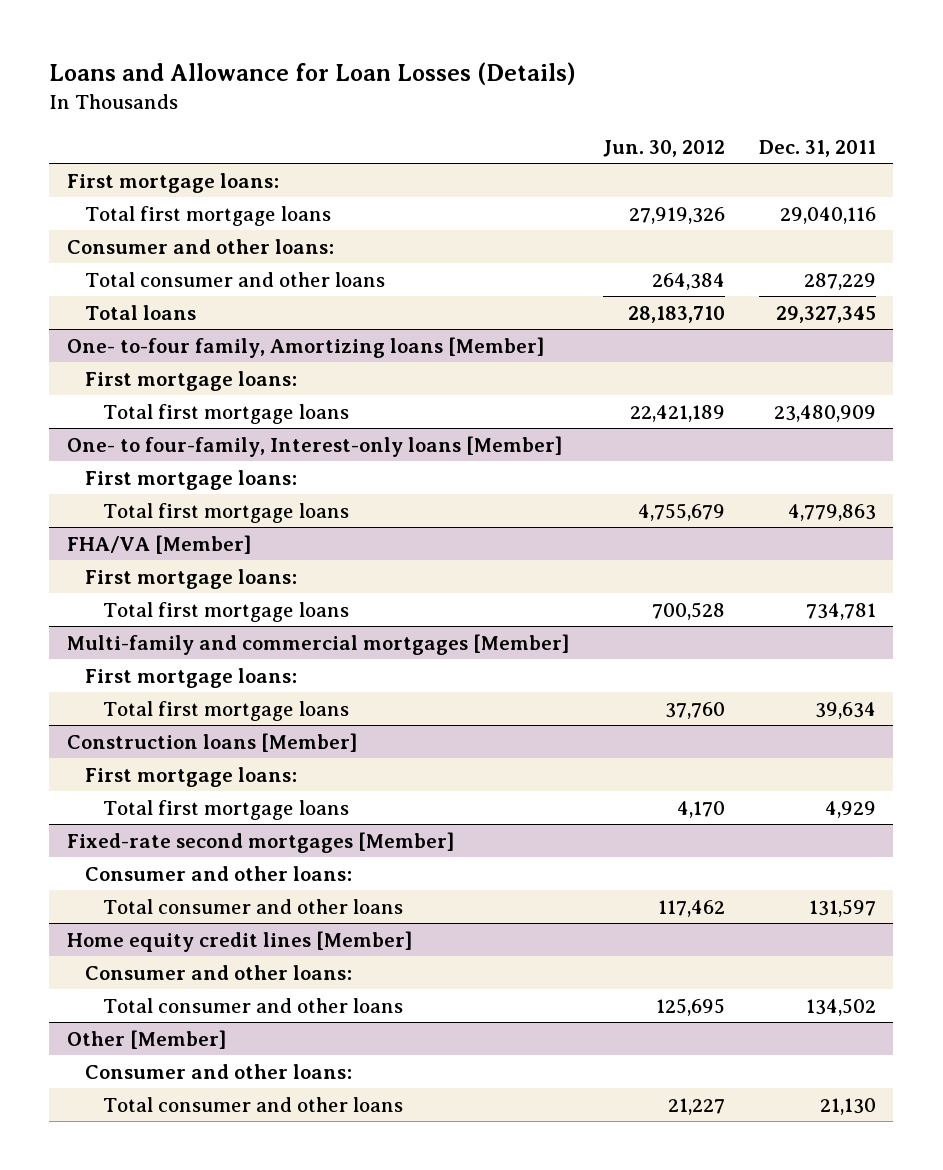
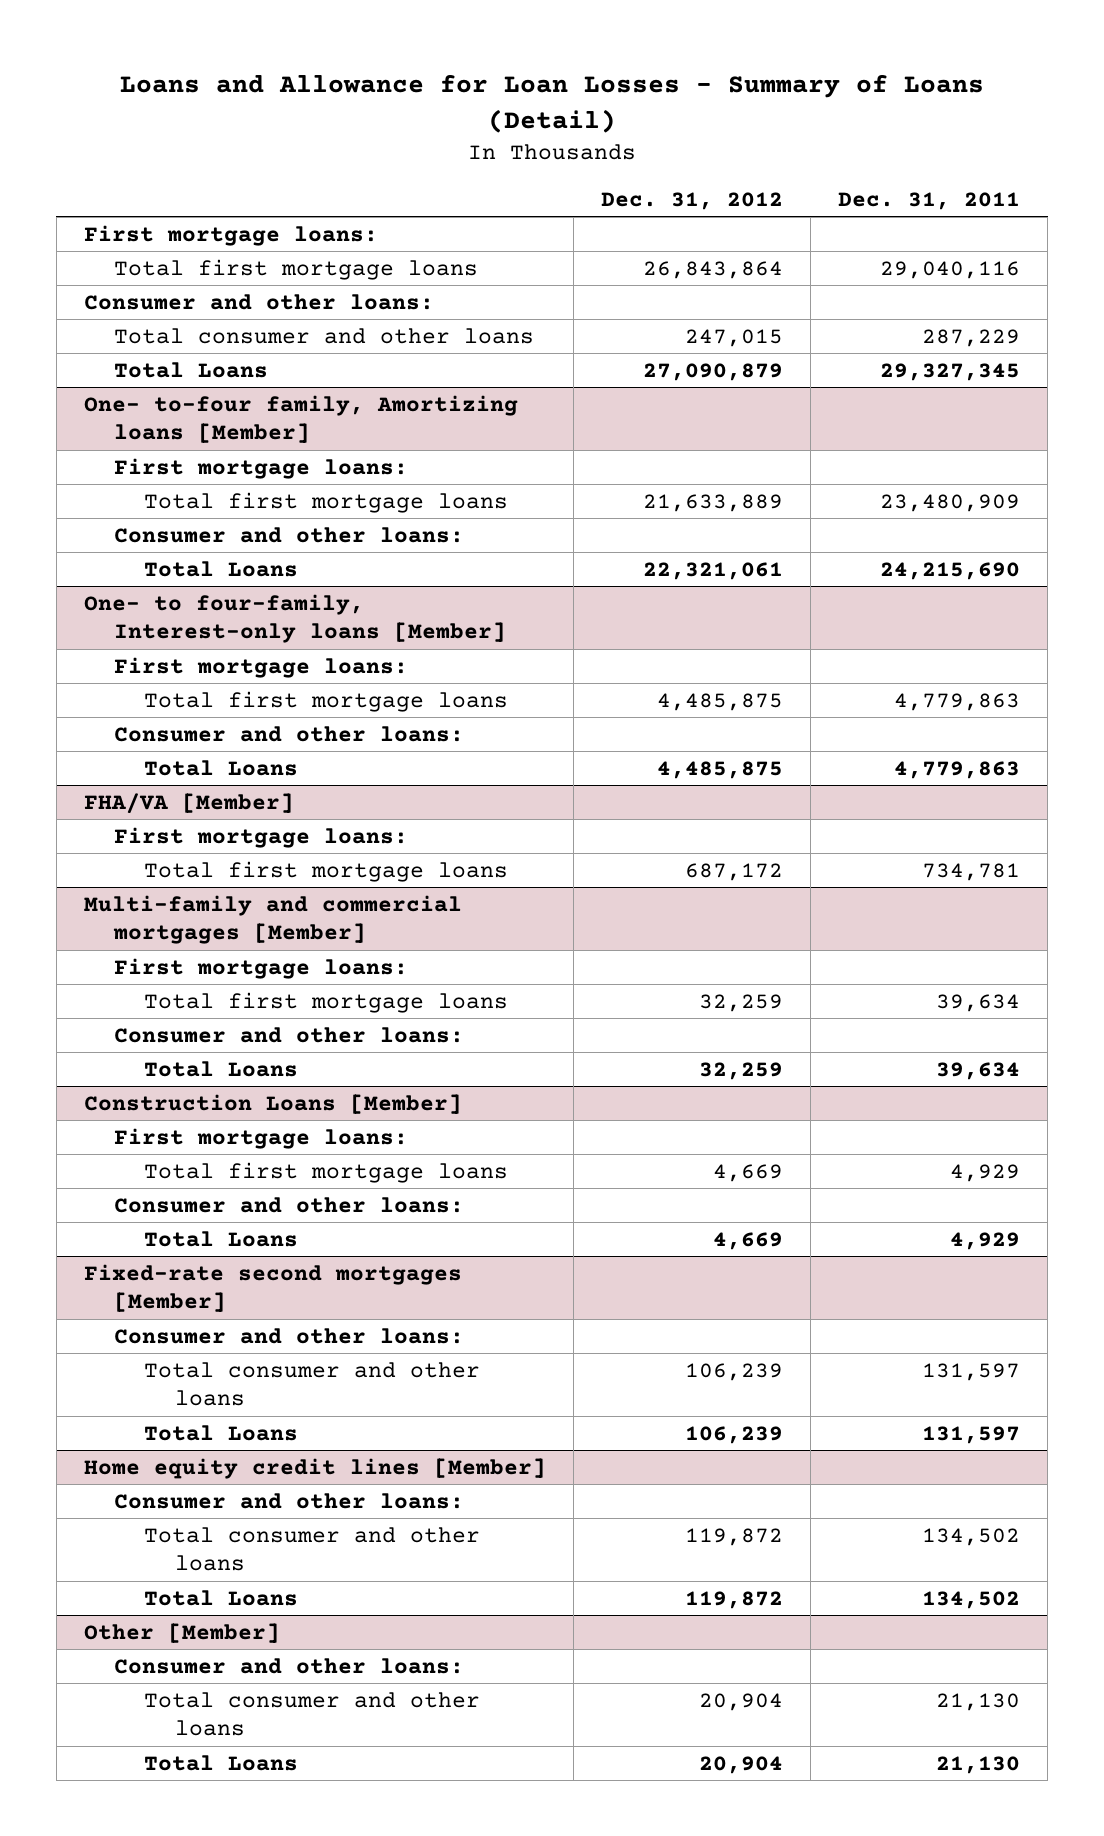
- Loans and Allowance for Loan Losses (Details)
+ Loans and Allowance for Loan Losses - Summary of Loans (Detail)
- | Jun. 30, 2012 | Dec. 31, 2011
+ | Dec. 31, 2012 | Dec. 31, 2011
- Total loans | 28,183,710 | 29,327,345
+ Total Loans | 27,090,879 | 29,327,345
@ One- to-four family, Amortizing loans [Member]
+ Consumer and other loans:
+ Total Loans | 22,321,061 | 24,215,690
@ One- to four-family, Interest-only loans [Member]
+ Consumer and other loans:
+ Total Loans | 4,485,875 | 4,779,863
- Construction loans [Member]
@ Multi-family and commercial mortgages [Member]
+ Consumer and other loans:
+ Total Loans | 32,259 | 39,634
+ Construction Loans [Member]
+ Consumer and other loans:
+ Total Loans | 4,669 | 4,929
@ Fixed-rate second mortgages [Member]
+ Total Loans | 106,239 | 131,597
@ Home equity credit lines [Member]
+ Total Loans | 119,872 | 134,502
@ Other [Member]
+ Total Loans | 20,904 | 21,130

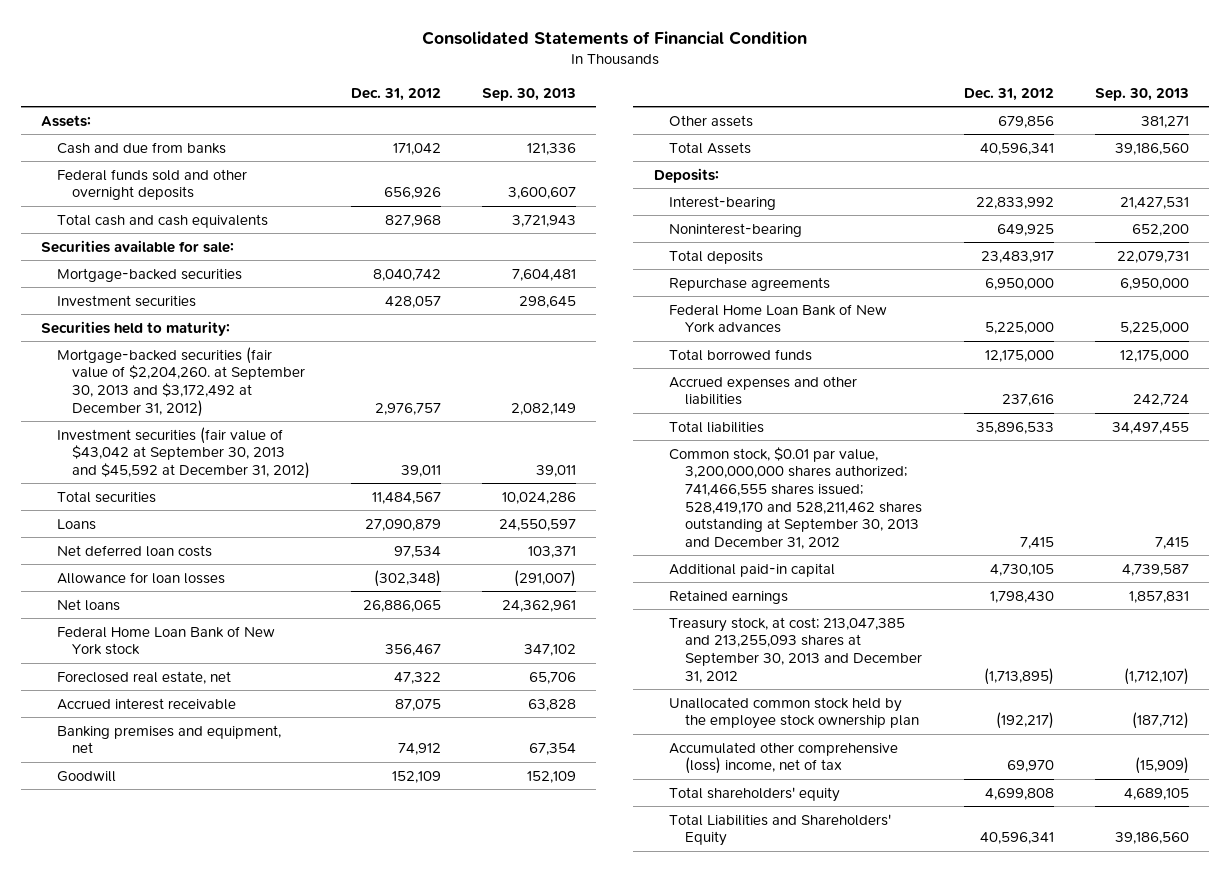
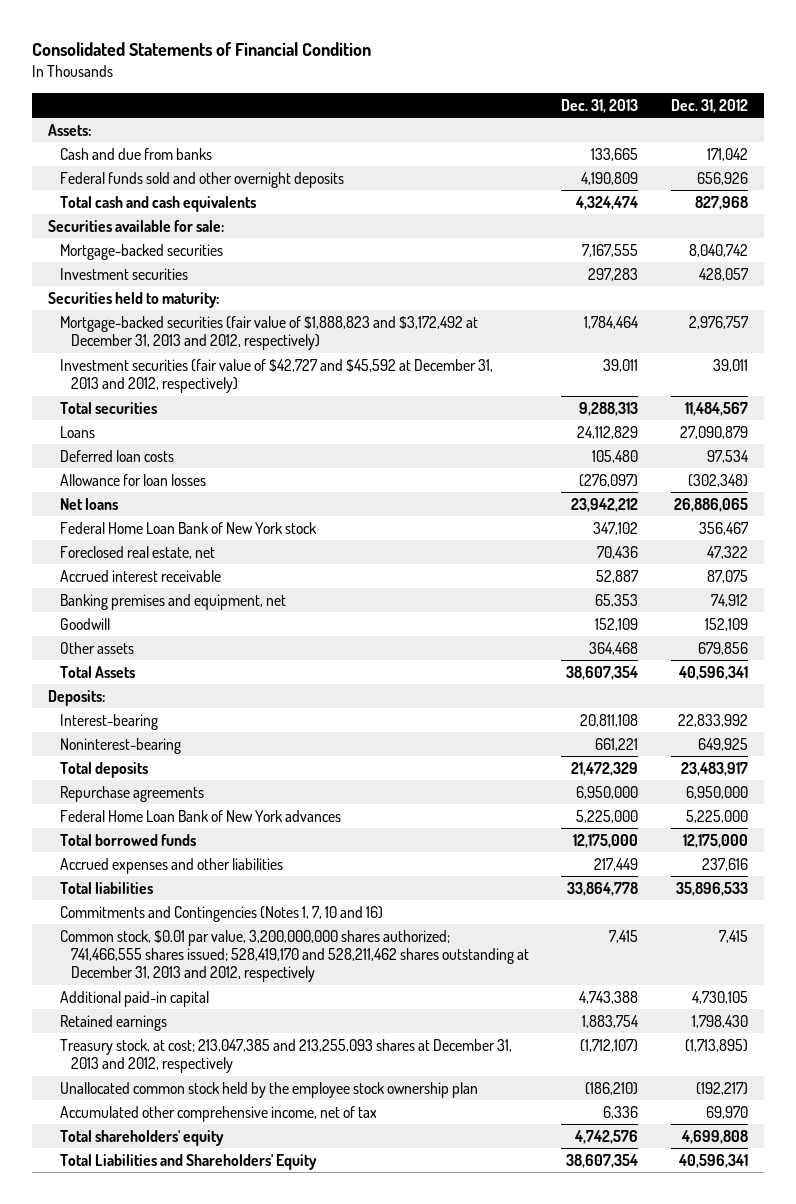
- | Dec. 31, 2012 | Sep. 30, 2013
+ | Dec. 31, 2013 | Dec. 31, 2012
- Mortgage-backed securities (fair value of $2,204,260. at September 30, 2013 and $3,172,492 at December 31, 2012) | 2,976,757 | 2,082,149
- Investment securities (fair value of $43,042 at September 30, 2013 and $45,592 at December 31, 2012) | 39,011 | 39,011
+ Mortgage-backed securities (fair value of $1,888,823 and $3,172,492 at December 31, 2013 and 2012, respectively) | 1,784,464 | 2,976,757
+ Investment securities (fair value of $42,727 and $45,592 at December 31, 2013 and 2012, respectively) | 39,011 | 39,011
- Net deferred loan costs | 97,534 | 103,371
+ Deferred loan costs | 105,480 | 97,534
- Common stock, $0.01 par value, 3,200,000,000 shares authorized; 741,466,555 shares issued; 528,419,170 and 528,211,462 shares outstanding at September 30, 2013 and December 31, 2012 | 7,415 | 7,415
+ Commitments and Contingencies (Notes 1, 7, 10 and 16)
+ Common stock, $0.01 par value, 3,200,000,000 shares authorized; 741,466,555 shares issued; 528,419,170 and 528,211,462 shares outstanding at December 31, 2013 and 2012, respectively | 7,415 | 7,415
- Treasury stock, at cost; 213,047,385 and 213,255,093 shares at September 30, 2013 and December 31, 2012 | (1,713,895) | (1,712,107)
+ Treasury stock, at cost; 213,047,385 and 213,255,093 shares at December 31, 2013 and 2012, respectively | (1,712,107) | (1,713,895)
- Accumulated other comprehensive (loss) income, net of tax | 69,970 | (15,909)
+ Accumulated other comprehensive income, net of tax | 6,336 | 69,970

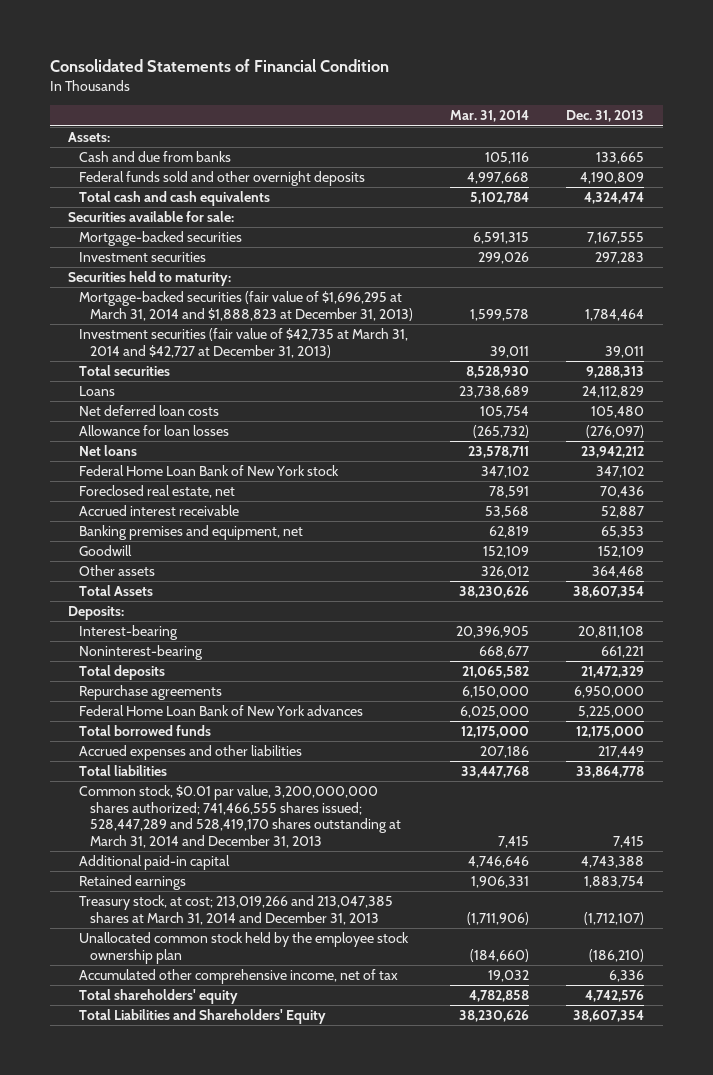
- | Dec. 31, 2013 | Dec. 31, 2012
+ | Mar. 31, 2014 | Dec. 31, 2013
- Mortgage-backed securities (fair value of $1,888,823 and $3,172,492 at December 31, 2013 and 2012, respectively) | 1,784,464 | 2,976,757
- Investment securities (fair value of $42,727 and $45,592 at December 31, 2013 and 2012, respectively) | 39,011 | 39,011
+ Mortgage-backed securities (fair value of $1,696,295 at March 31, 2014 and $1,888,823 at December 31, 2013) | 1,599,578 | 1,784,464
+ Investment securities (fair value of $42,735 at March 31, 2014 and $42,727 at December 31, 2013) | 39,011 | 39,011
- Deferred loan costs | 105,480 | 97,534
+ Net deferred loan costs | 105,754 | 105,480
- Commitments and Contingencies (Notes 1, 7, 10 and 16)
- Common stock, $0.01 par value, 3,200,000,000 shares authorized; 741,466,555 shares issued; 528,419,170 and 528,211,462 shares outstanding at December 31, 2013 and 2012, respectively | 7,415 | 7,415
+ Common stock, $0.01 par value, 3,200,000,000 shares authorized; 741,466,555 shares issued; 528,447,289 and 528,419,170 shares outstanding at March 31, 2014 and December 31, 2013 | 7,415 | 7,415
- Treasury stock, at cost; 213,047,385 and 213,255,093 shares at December 31, 2013 and 2012, respectively | (1,712,107) | (1,713,895)
+ Treasury stock, at cost; 213,019,266 and 213,047,385 shares at March 31, 2014 and December 31, 2013 | (1,711,906) | (1,712,107)

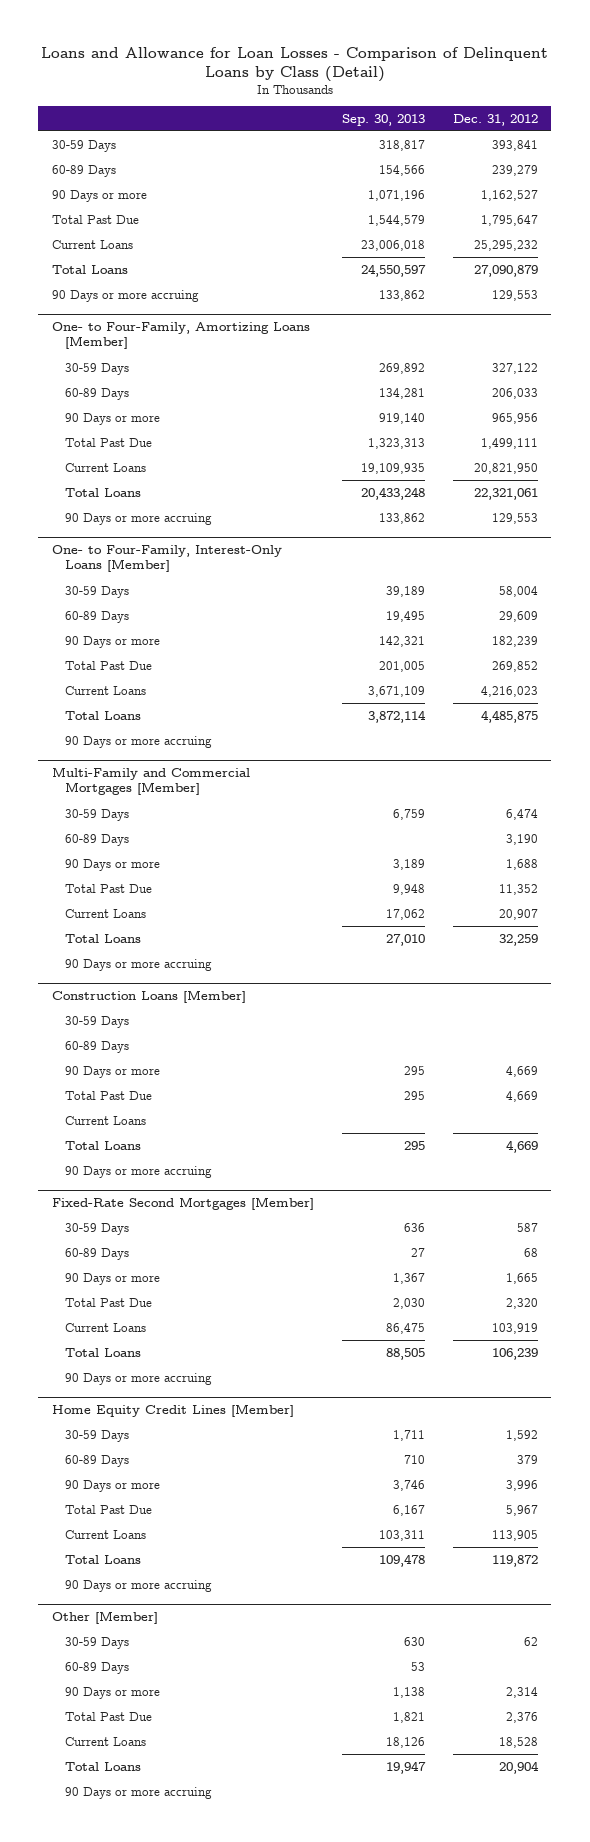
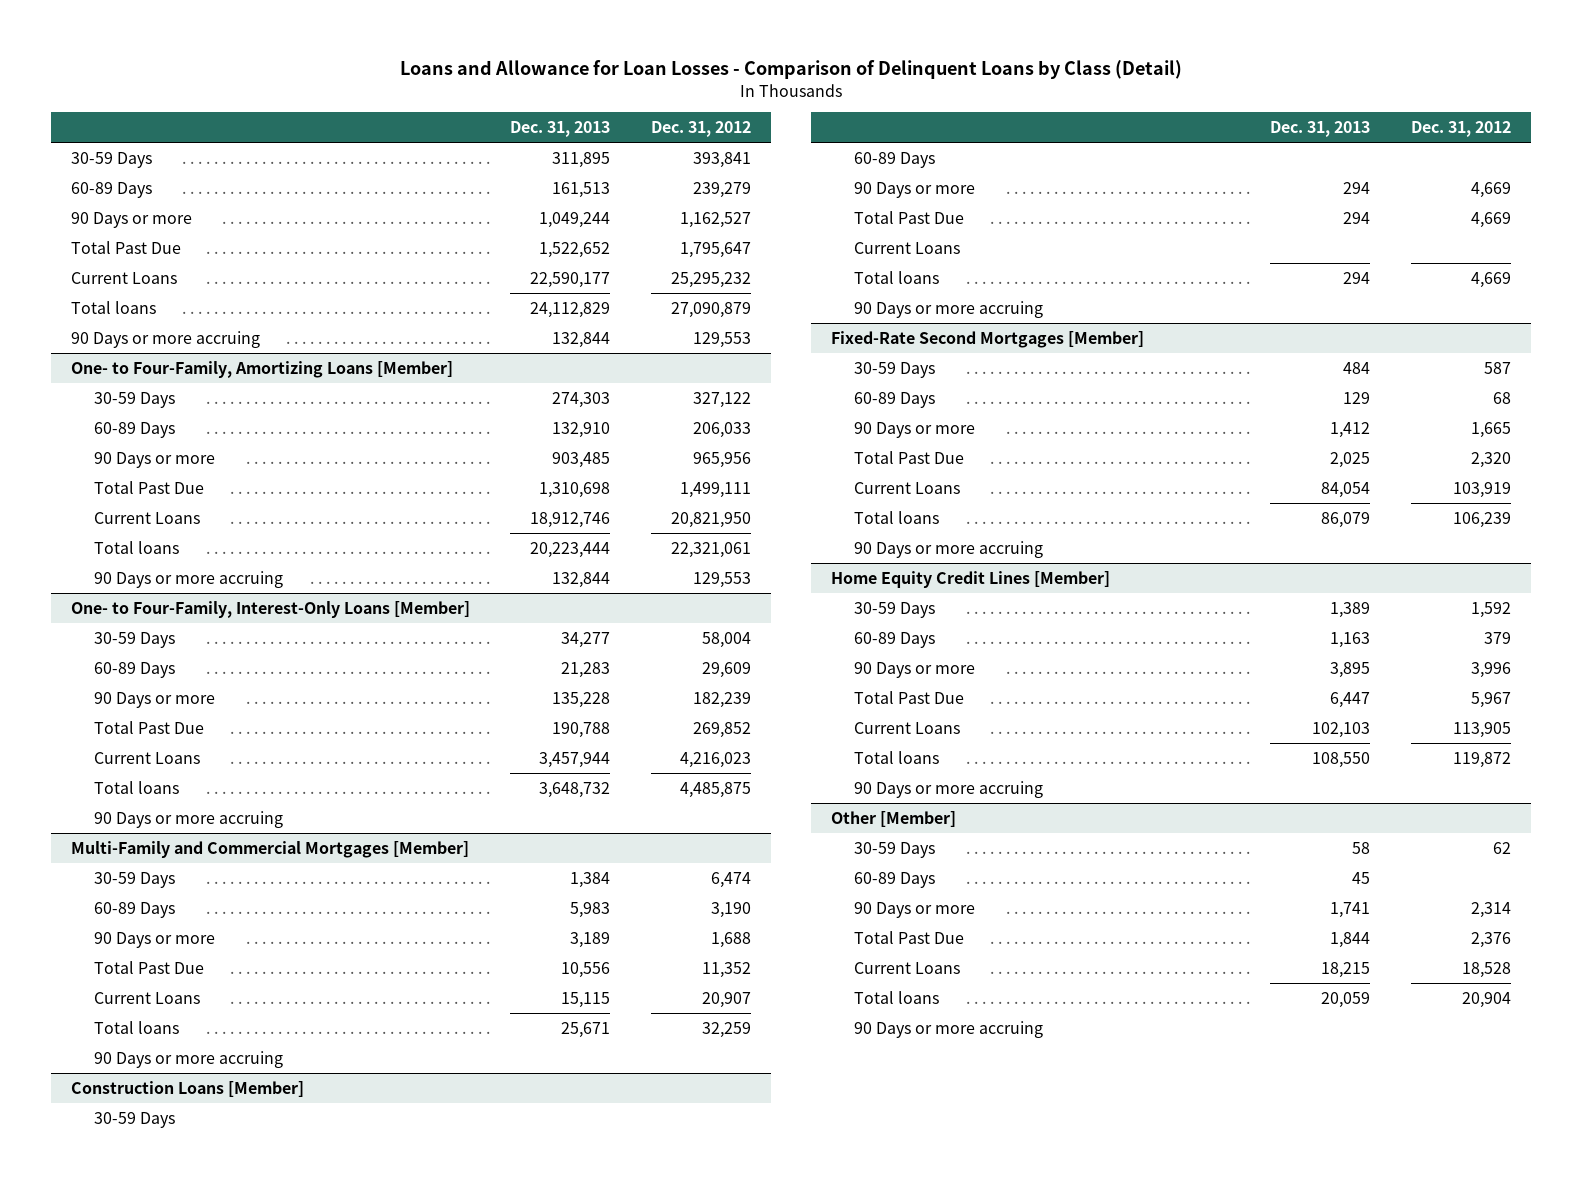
- | Sep. 30, 2013 | Dec. 31, 2012
+ | Dec. 31, 2013 | Dec. 31, 2012
- Total Loans | 24,550,597 | 27,090,879
+ Total loans | 24,112,829 | 27,090,879
@ One- to Four-Family, Amortizing Loans [Member]
- Total Loans | 20,433,248 | 22,321,061
+ Total loans | 20,223,444 | 22,321,061
@ One- to Four-Family, Interest-Only Loans [Member]
- Total Loans | 3,872,114 | 4,485,875
+ Total loans | 3,648,732 | 4,485,875
@ Multi-Family and Commercial Mortgages [Member]
- Total Loans | 27,010 | 32,259
+ Total loans | 25,671 | 32,259
@ Construction Loans [Member]
- Total Loans | 295 | 4,669
+ Total loans | 294 | 4,669
@ Fixed-Rate Second Mortgages [Member]
- Total Loans | 88,505 | 106,239
+ Total loans | 86,079 | 106,239
@ Home Equity Credit Lines [Member]
- Total Loans | 109,478 | 119,872
+ Total loans | 108,550 | 119,872
@ Other [Member]
- Total Loans | 19,947 | 20,904
+ Total loans | 20,059 | 20,904

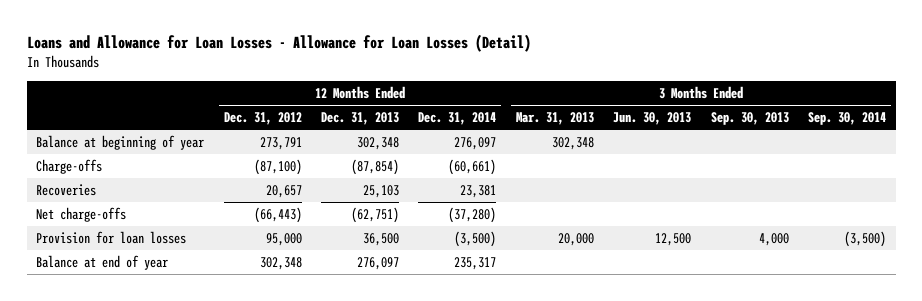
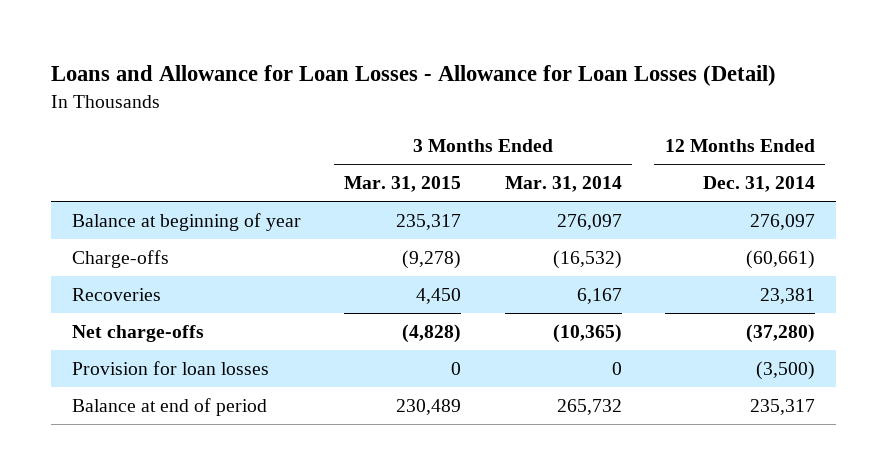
- | 12 Months Ended Dec. 31, 2012 | 12 Months Ended Dec. 31, 2013 | 12 Months Ended Dec. 31, 2014 | 3 Months Ended Mar. 31, 2013 | 3 Months Ended Jun. 30, 2013 | 3 Months Ended Sep. 30, 2013 | 3 Months Ended Sep. 30, 2014
+ | 3 Months Ended Mar. 31, 2015 | 3 Months Ended Mar. 31, 2014 | 12 Months Ended Dec. 31, 2014
- Balance at end of year | 302,348 | 276,097 | 235,317 | | | |
+ Balance at end of period | 230,489 | 265,732 | 235,317

